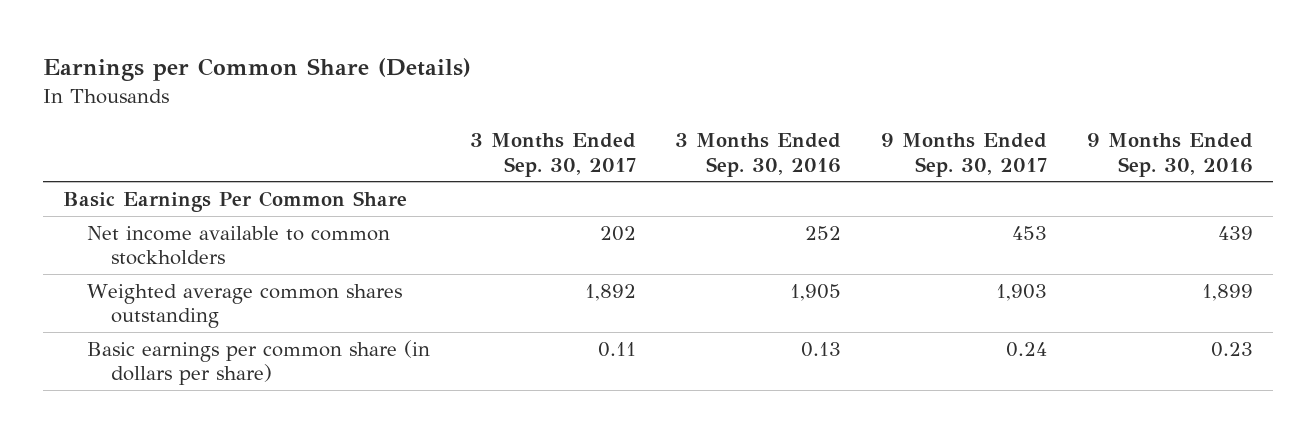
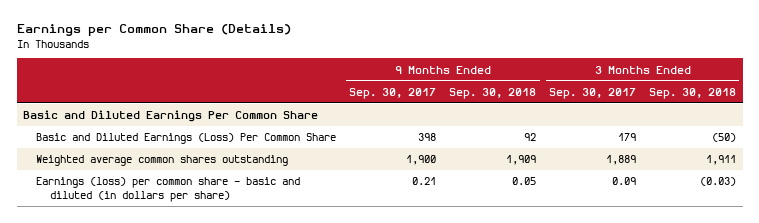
- | 3 Months Ended Sep. 30, 2017 | 3 Months Ended Sep. 30, 2016 | 9 Months Ended Sep. 30, 2017 | 9 Months Ended Sep. 30, 2016
+ | 9 Months Ended Sep. 30, 2017 | 9 Months Ended Sep. 30, 2018 | 3 Months Ended Sep. 30, 2017 | 3 Months Ended Sep. 30, 2018
- Basic Earnings Per Common Share
- Net income available to common stockholders | 202 | 252 | 453 | 439
- Weighted average common shares outstanding | 1,892 | 1,905 | 1,903 | 1,899
- Basic earnings per common share (in dollars per share) | 0.11 | 0.13 | 0.24 | 0.23
+ Basic and Diluted Earnings Per Common Share
+ Basic and Diluted Earnings (Loss) Per Common Share | 398 | 92 | 179 | (50)
+ Weighted average common shares outstanding | 1,900 | 1,909 | 1,889 | 1,911
+ Earnings (loss) per common share - basic and diluted (in dollars per share) | 0.21 | 0.05 | 0.09 | (0.03)

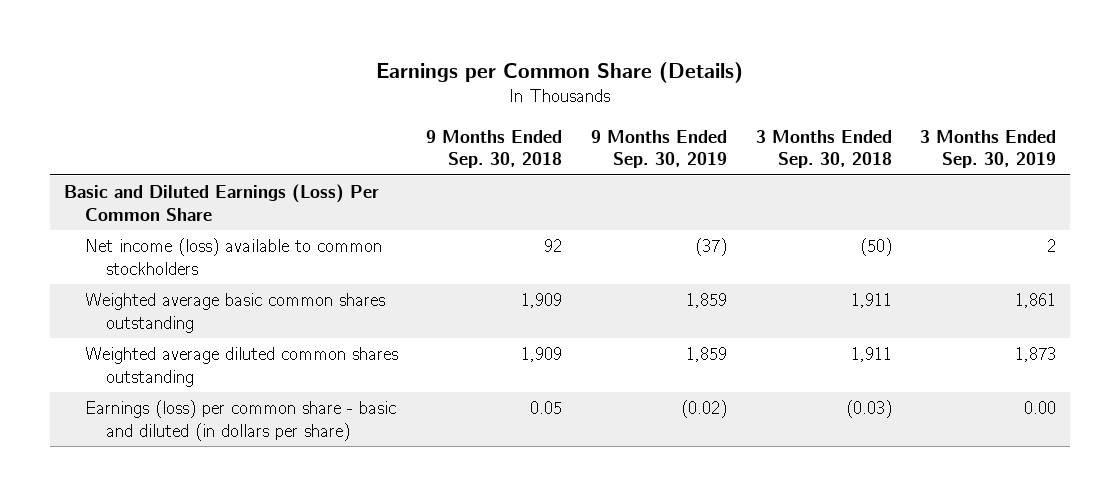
- | 9 Months Ended Sep. 30, 2017 | 9 Months Ended Sep. 30, 2018 | 3 Months Ended Sep. 30, 2017 | 3 Months Ended Sep. 30, 2018
+ | 9 Months Ended Sep. 30, 2018 | 9 Months Ended Sep. 30, 2019 | 3 Months Ended Sep. 30, 2018 | 3 Months Ended Sep. 30, 2019
- Basic and Diluted Earnings Per Common Share
- Basic and Diluted Earnings (Loss) Per Common Share | 398 | 92 | 179 | (50)
- Weighted average common shares outstanding | 1,900 | 1,909 | 1,889 | 1,911
+ Basic and Diluted Earnings (Loss) Per Common Share
+ Net income (loss) available to common stockholders | 92 | (37) | (50) | 2
+ Weighted average basic common shares outstanding | 1,909 | 1,859 | 1,911 | 1,861
+ Weighted average diluted common shares outstanding | 1,909 | 1,859 | 1,911 | 1,873

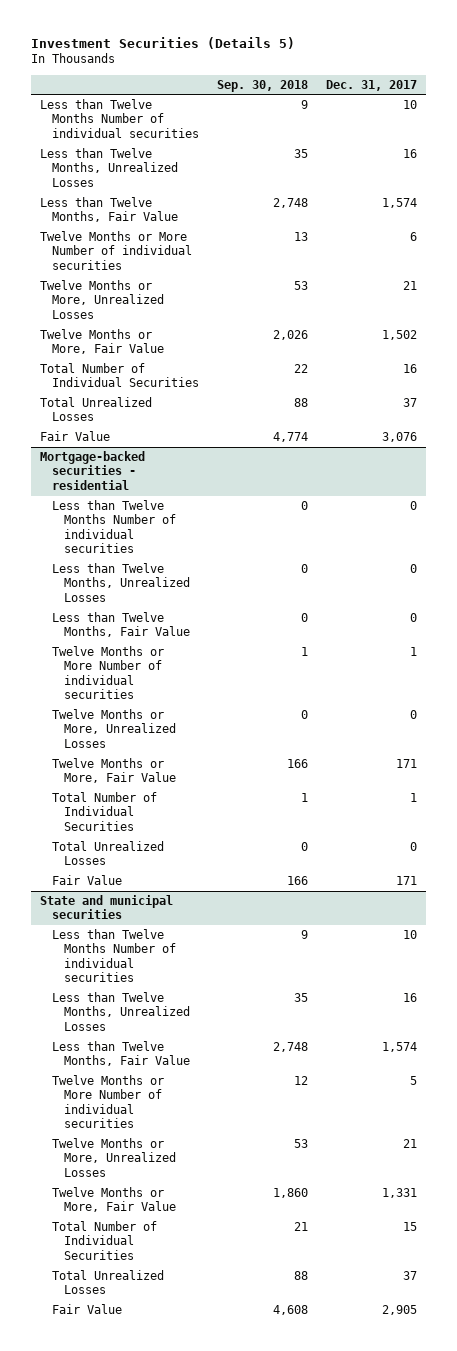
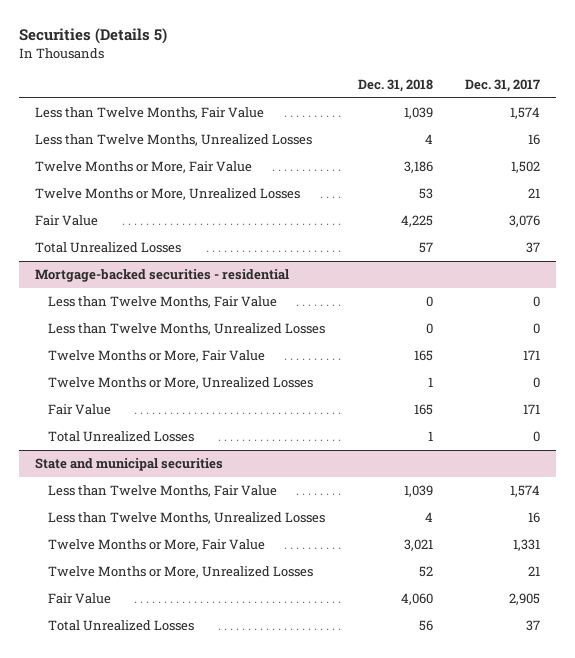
- Investment Securities (Details 5)
+ Securities (Details 5)
- | Sep. 30, 2018 | Dec. 31, 2017
+ | Dec. 31, 2018 | Dec. 31, 2017
- Less than Twelve Months Number of individual securities | 9 | 10
- Twelve Months or More Number of individual securities | 13 | 6
moved down: Less than Twelve Months, Unrealized Losses | 4 | 16
- Total Number of Individual Securities | 22 | 16
moved down: Twelve Months or More, Unrealized Losses | 53 | 21
moved down: Total Unrealized Losses | 57 | 37
@ Mortgage-backed securities - residential
- Less than Twelve Months Number of individual securities | 0 | 0
- Twelve Months or More Number of individual securities | 1 | 1
moved down: Less than Twelve Months, Unrealized Losses | 0 | 0
- Total Number of Individual Securities | 1 | 1
moved down: Twelve Months or More, Unrealized Losses | 1 | 0
moved down: Total Unrealized Losses | 1 | 0
@ State and municipal securities
- Less than Twelve Months Number of individual securities | 9 | 10
- Twelve Months or More Number of individual securities | 12 | 5
moved down: Less than Twelve Months, Unrealized Losses | 4 | 16
- Total Number of Individual Securities | 21 | 15
moved down: Twelve Months or More, Unrealized Losses | 52 | 21
moved down: Total Unrealized Losses | 56 | 37

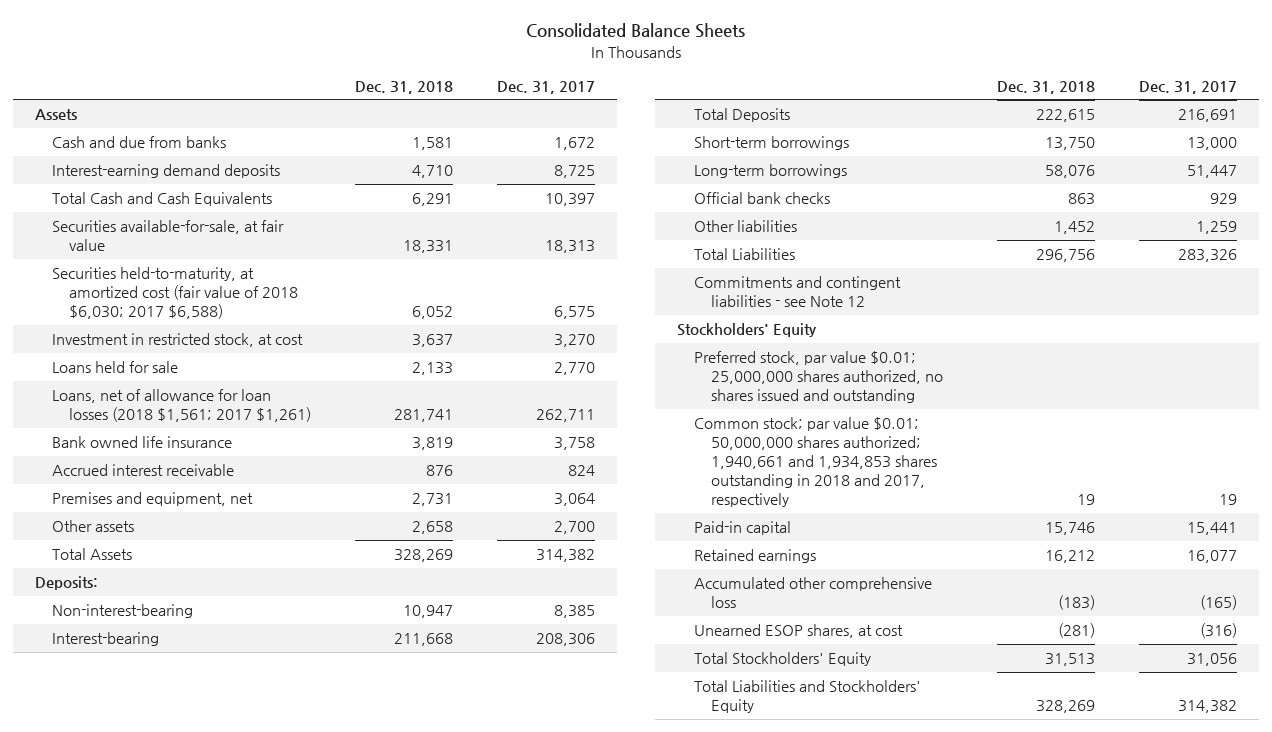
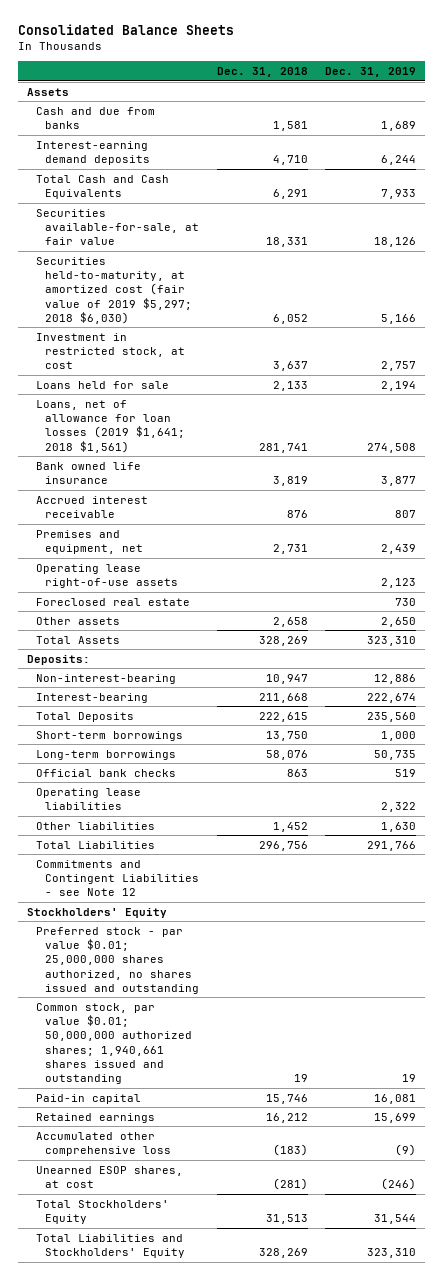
- | Dec. 31, 2018 | Dec. 31, 2017
+ | Dec. 31, 2018 | Dec. 31, 2019
- Securities held-to-maturity, at amortized cost (fair value of 2018 $6,030; 2017 $6,588) | 6,052 | 6,575
+ Securities held-to-maturity, at amortized cost (fair value of 2019 $5,297; 2018 $6,030) | 6,052 | 5,166
- Loans, net of allowance for loan losses (2018 $1,561; 2017 $1,261) | 281,741 | 262,711
+ Loans, net of allowance for loan losses (2019 $1,641; 2018 $1,561) | 281,741 | 274,508
+ Operating lease right-of-use assets | | 2,123
+ Foreclosed real estate | | 730
+ Operating lease liabilities | | 2,322
- Commitments and contingent liabilities - see Note 12
+ Commitments and Contingent Liabilities - see Note 12
- Preferred stock, par value $0.01; 25,000,000 shares authorized, no shares issued and outstanding
- Common stock; par value $0.01; 50,000,000 shares authorized; 1,940,661 and 1,934,853 shares outstanding in 2018 and 2017, respectively | 19 | 19
+ Preferred stock - par value $0.01; 25,000,000 shares authorized, no shares issued and outstanding
+ Common stock, par value $0.01; 50,000,000 authorized shares; 1,940,661 shares issued and outstanding | 19 | 19

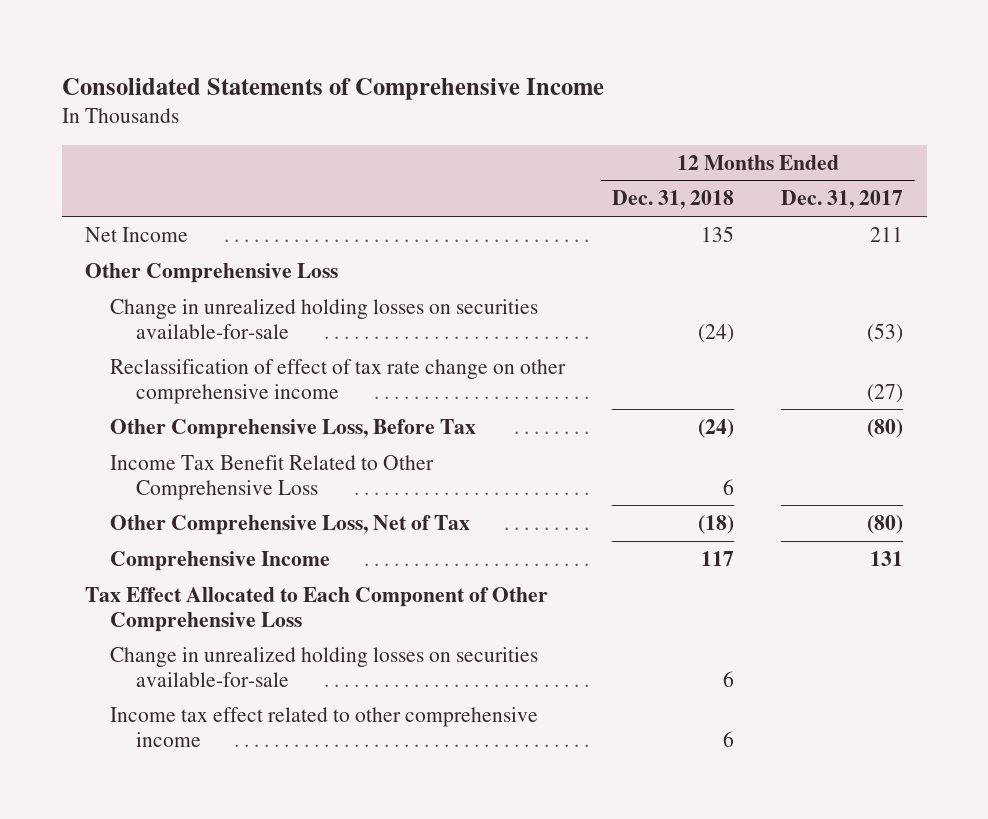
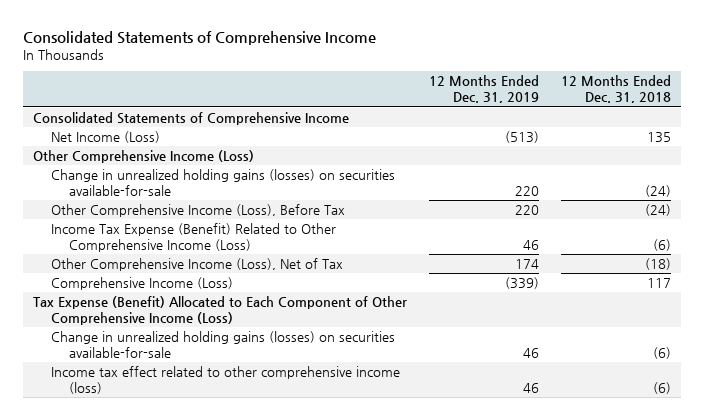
- | 12 Months Ended Dec. 31, 2018 | 12 Months Ended Dec. 31, 2017
+ | 12 Months Ended Dec. 31, 2019 | 12 Months Ended Dec. 31, 2018
- Net Income | 135 | 211
- Other Comprehensive Loss
- Change in unrealized holding losses on securities available-for-sale | (24) | (53)
- Reclassification of effect of tax rate change on other comprehensive income | | (27)
- Other Comprehensive Loss, Before Tax | (24) | (80)
- Income Tax Benefit Related to Other Comprehensive Loss | 6 |
- Other Comprehensive Loss, Net of Tax | (18) | (80)
- Comprehensive Income | 117 | 131
- Tax Effect Allocated to Each Component of Other Comprehensive Loss
- Change in unrealized holding losses on securities available-for-sale | 6 |
- Income tax effect related to other comprehensive income | 6 |
+ Consolidated Statements of Comprehensive Income
+ Net Income (Loss) | (513) | 135
+ Other Comprehensive Income (Loss)
+ Change in unrealized holding gains (losses) on securities available-for-sale | 220 | (24)
+ Other Comprehensive Income (Loss), Before Tax | 220 | (24)
+ Income Tax Expense (Benefit) Related to Other Comprehensive Income (Loss) | 46 | (6)
+ Other Comprehensive Income (Loss), Net of Tax | 174 | (18)
+ Comprehensive Income (Loss) | (339) | 117
+ Tax Expense (Benefit) Allocated to Each Component of Other Comprehensive Income (Loss)
+ Change in unrealized holding gains (losses) on securities available-for-sale | 46 | (6)
+ Income tax effect related to other comprehensive income (loss) | 46 | (6)

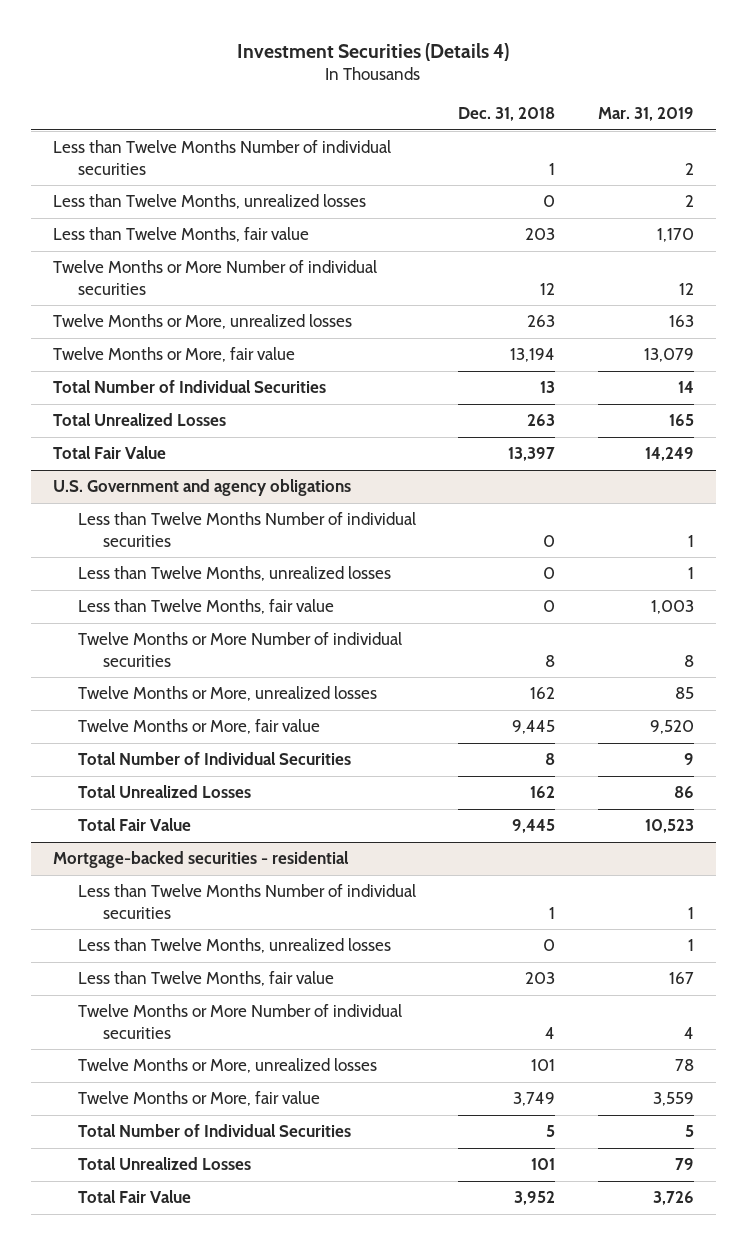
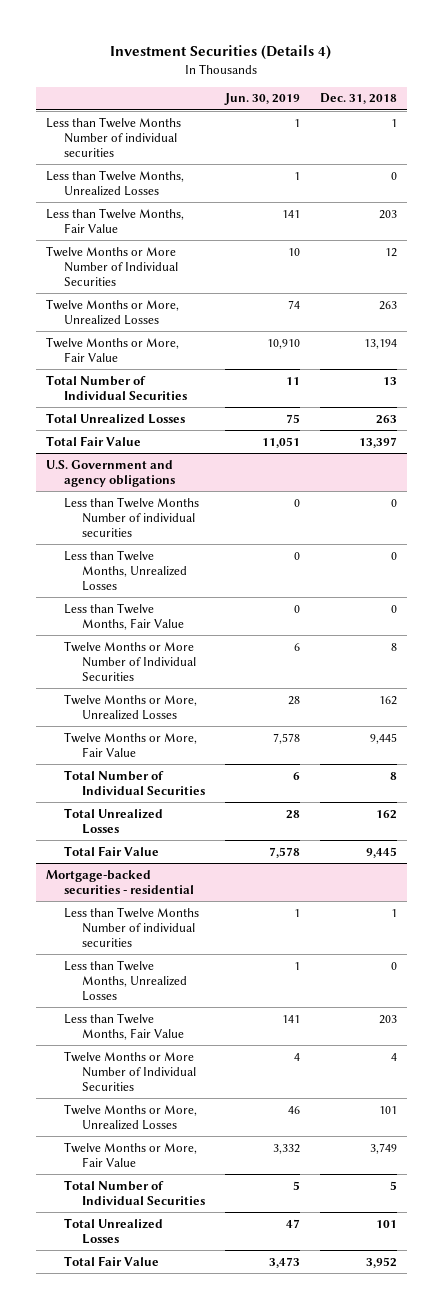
- | Dec. 31, 2018 | Mar. 31, 2019
+ | Jun. 30, 2019 | Dec. 31, 2018
- Less than Twelve Months, unrealized losses | 0 | 2
- Less than Twelve Months, fair value | 203 | 1,170
- Twelve Months or More Number of individual securities | 12 | 12
- Twelve Months or More, unrealized losses | 263 | 163
- Twelve Months or More, fair value | 13,194 | 13,079
+ Less than Twelve Months, Unrealized Losses | 1 | 0
+ Less than Twelve Months, Fair Value | 141 | 203
+ Twelve Months or More Number of Individual Securities | 10 | 12
+ Twelve Months or More, Unrealized Losses | 74 | 263
+ Twelve Months or More, Fair Value | 10,910 | 13,194
@ U.S. Government and agency obligations
- Less than Twelve Months, unrealized losses | 0 | 1
- Less than Twelve Months, fair value | 0 | 1,003
- Twelve Months or More Number of individual securities | 8 | 8
- Twelve Months or More, unrealized losses | 162 | 85
- Twelve Months or More, fair value | 9,445 | 9,520
+ Less than Twelve Months, Unrealized Losses | 0 | 0
+ Less than Twelve Months, Fair Value | 0 | 0
+ Twelve Months or More Number of Individual Securities | 6 | 8
+ Twelve Months or More, Unrealized Losses | 28 | 162
+ Twelve Months or More, Fair Value | 7,578 | 9,445
@ Mortgage-backed securities - residential
- Less than Twelve Months, unrealized losses | 0 | 1
- Less than Twelve Months, fair value | 203 | 167
- Twelve Months or More Number of individual securities | 4 | 4
- Twelve Months or More, unrealized losses | 101 | 78
- Twelve Months or More, fair value | 3,749 | 3,559
+ Less than Twelve Months, Unrealized Losses | 1 | 0
+ Less than Twelve Months, Fair Value | 141 | 203
+ Twelve Months or More Number of Individual Securities | 4 | 4
+ Twelve Months or More, Unrealized Losses | 46 | 101
+ Twelve Months or More, Fair Value | 3,332 | 3,749

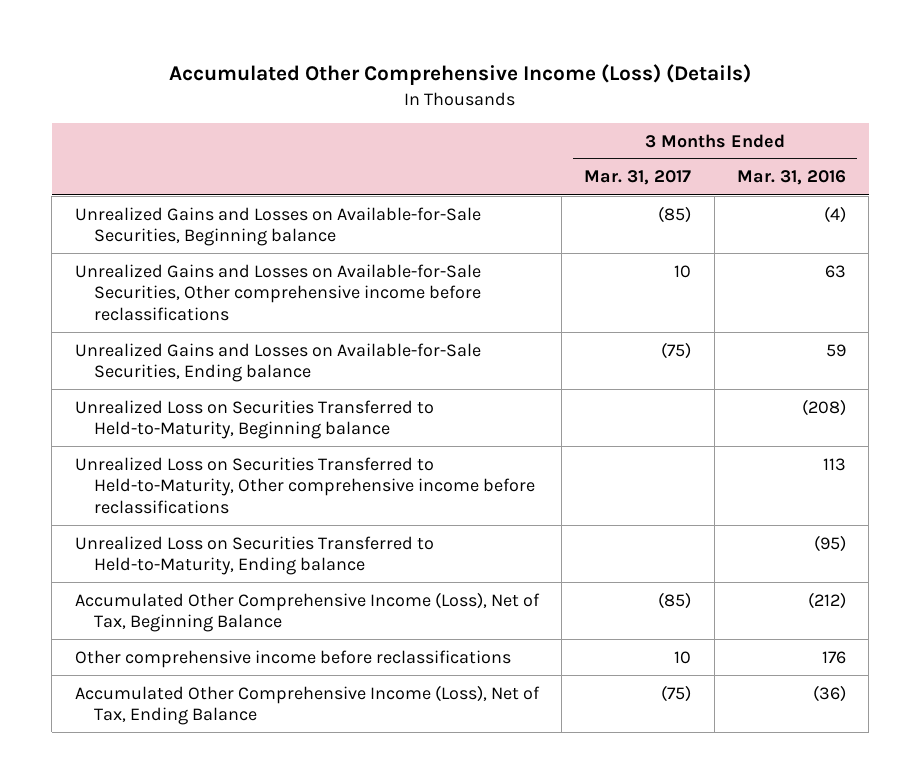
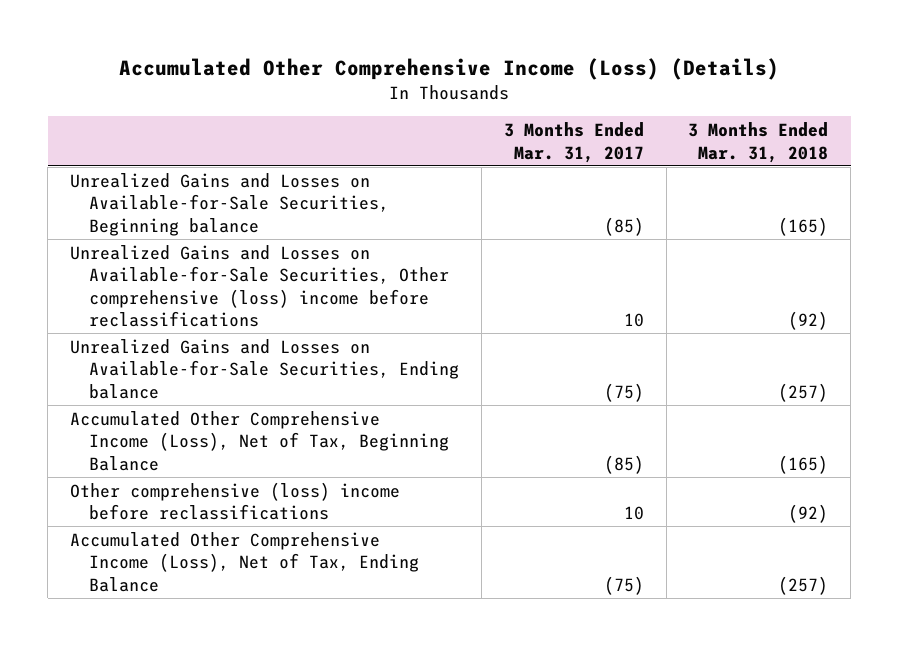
- | 3 Months Ended Mar. 31, 2017 | 3 Months Ended Mar. 31, 2016
+ | 3 Months Ended Mar. 31, 2017 | 3 Months Ended Mar. 31, 2018
- Unrealized Gains and Losses on Available-for-Sale Securities, Other comprehensive income before reclassifications | 10 | 63
+ Unrealized Gains and Losses on Available-for-Sale Securities, Other comprehensive (loss) income before reclassifications | 10 | (92)
- Unrealized Loss on Securities Transferred to Held-to-Maturity, Beginning balance | | (208)
- Unrealized Loss on Securities Transferred to Held-to-Maturity, Other comprehensive income before reclassifications | | 113
- Unrealized Loss on Securities Transferred to Held-to-Maturity, Ending balance | | (95)
- Other comprehensive income before reclassifications | 10 | 176
+ Other comprehensive (loss) income before reclassifications | 10 | (92)

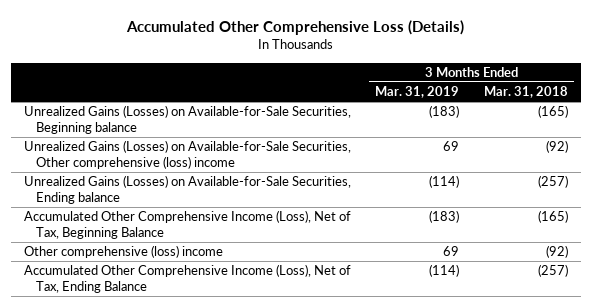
- Accumulated Other Comprehensive Income (Loss) (Details)
+ Accumulated Other Comprehensive Loss (Details)
- | 3 Months Ended Mar. 31, 2017 | 3 Months Ended Mar. 31, 2018
+ | 3 Months Ended Mar. 31, 2019 | 3 Months Ended Mar. 31, 2018
- Unrealized Gains and Losses on Available-for-Sale Securities, Beginning balance | (85) | (165)
- Unrealized Gains and Losses on Available-for-Sale Securities, Other comprehensive (loss) income before reclassifications | 10 | (92)
- Unrealized Gains and Losses on Available-for-Sale Securities, Ending balance | (75) | (257)
+ Unrealized Gains (Losses) on Available-for-Sale Securities, Beginning balance | (183) | (165)
+ Unrealized Gains (Losses) on Available-for-Sale Securities, Other comprehensive (loss) income | 69 | (92)
+ Unrealized Gains (Losses) on Available-for-Sale Securities, Ending balance | (114) | (257)
- Other comprehensive (loss) income before reclassifications | 10 | (92)
+ Other comprehensive (loss) income | 69 | (92)

